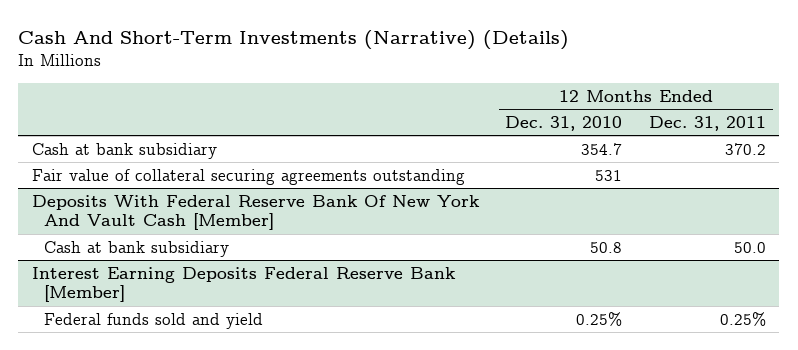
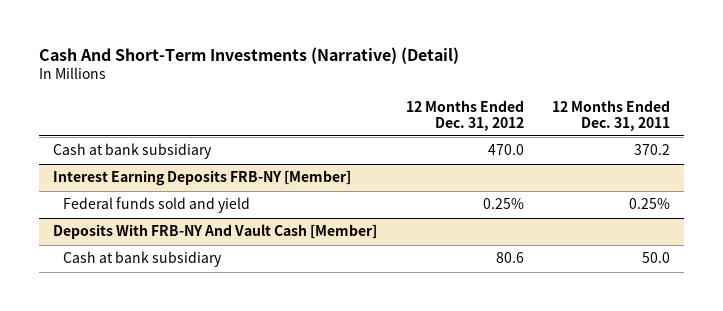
- Cash And Short-Term Investments (Narrative) (Details)
+ Cash And Short-Term Investments (Narrative) (Detail)
- | 12 Months Ended Dec. 31, 2010 | 12 Months Ended Dec. 31, 2011
+ | 12 Months Ended Dec. 31, 2012 | 12 Months Ended Dec. 31, 2011
- Fair value of collateral securing agreements outstanding | 531 |
- Deposits With Federal Reserve Bank Of New York And Vault Cash [Member]
- Cash at bank subsidiary | 50.8 | 50.0
- Interest Earning Deposits Federal Reserve Bank [Member]
+ Interest Earning Deposits FRB-NY [Member]
+ Deposits With FRB-NY And Vault Cash [Member]
+ Cash at bank subsidiary | 80.6 | 50.0

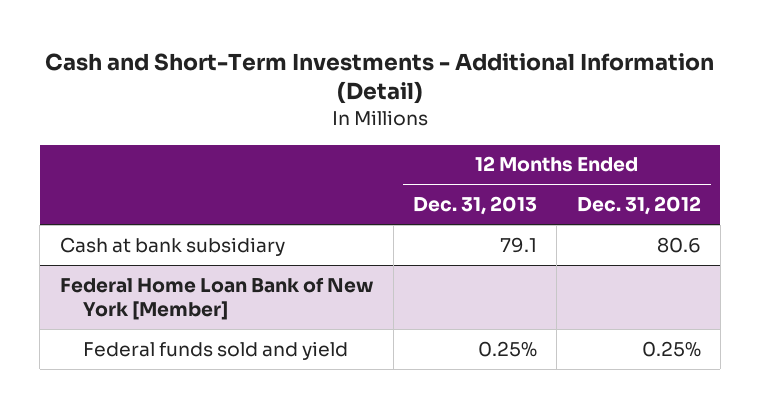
- Cash And Short-Term Investments (Narrative) (Detail)
+ Cash and Short-Term Investments - Additional Information (Detail)
- | 12 Months Ended Dec. 31, 2012 | 12 Months Ended Dec. 31, 2011
+ | 12 Months Ended Dec. 31, 2013 | 12 Months Ended Dec. 31, 2012
- Cash at bank subsidiary | 470.0 | 370.2
- Interest Earning Deposits FRB-NY [Member]
- Federal funds sold and yield | 0.25% | 0.25%
- Deposits With FRB-NY And Vault Cash [Member]
+ Federal Home Loan Bank of New York [Member]
+ Federal funds sold and yield | 0.25% | 0.25%

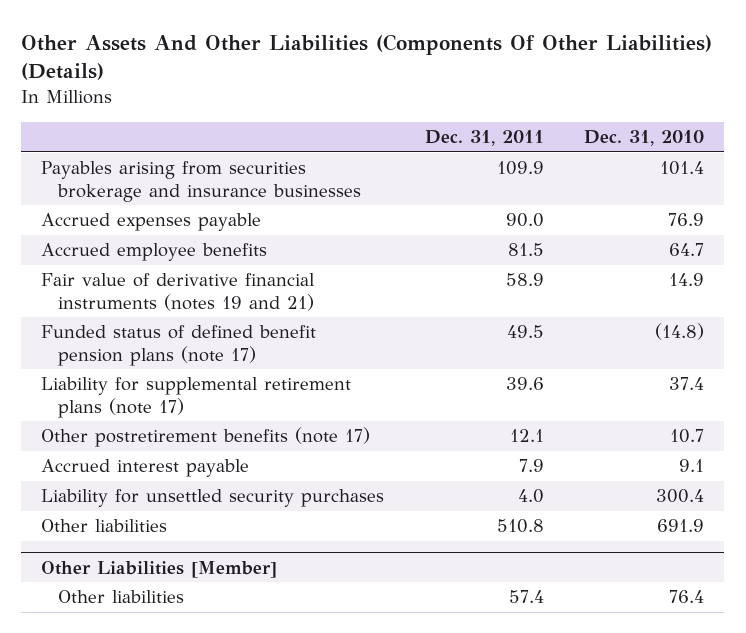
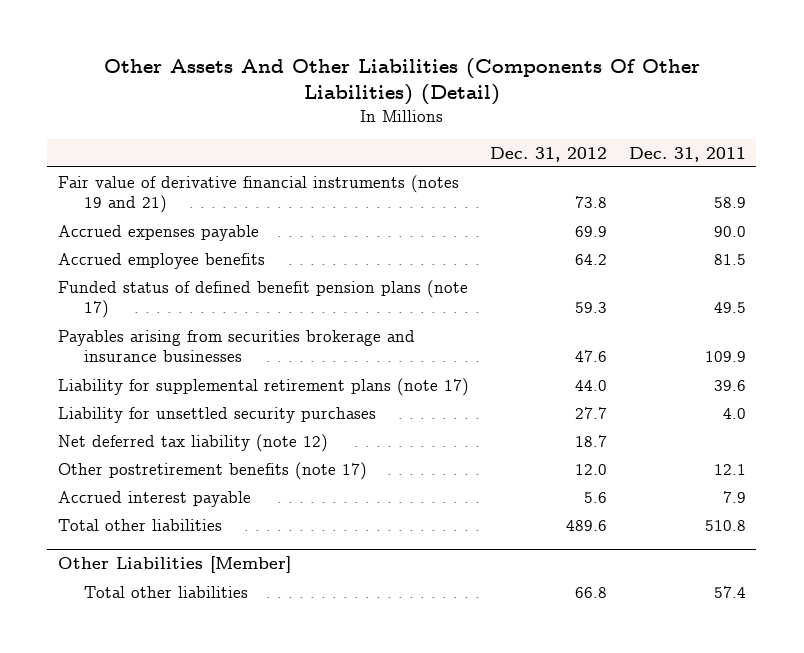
- Other Assets And Other Liabilities (Components Of Other Liabilities) (Details)
+ Other Assets And Other Liabilities (Components Of Other Liabilities) (Detail)
- | Dec. 31, 2011 | Dec. 31, 2010
+ | Dec. 31, 2012 | Dec. 31, 2011
moved up: Fair value of derivative financial instruments (notes 19 and 21) | 73.8 | 58.9
moved down: Payables arising from securities brokerage and insurance businesses | 47.6 | 109.9
moved up: Liability for unsettled security purchases | 27.7 | 4.0
+ Net deferred tax liability (note 12) | 18.7 |
- Other liabilities | 510.8 | 691.9
+ Total other liabilities | 489.6 | 510.8
@ Other Liabilities [Member]
- Other liabilities | 57.4 | 76.4
+ Total other liabilities | 66.8 | 57.4

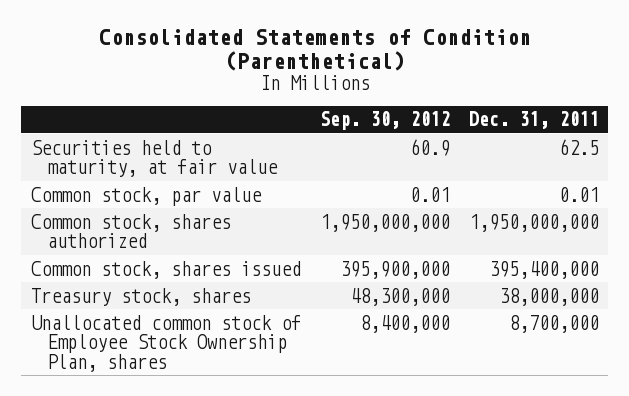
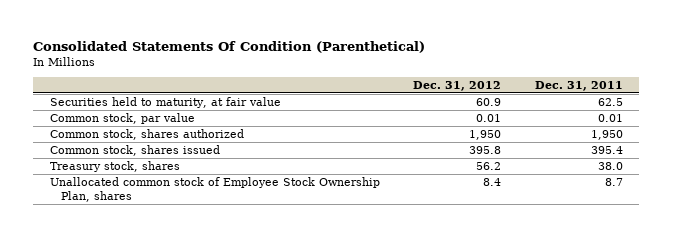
- Consolidated Statements of Condition (Parenthetical)
+ Consolidated Statements Of Condition (Parenthetical)
- | Sep. 30, 2012 | Dec. 31, 2011
+ | Dec. 31, 2012 | Dec. 31, 2011
- Common stock, shares authorized | 1,950,000,000 | 1,950,000,000
- Common stock, shares issued | 395,900,000 | 395,400,000
- Treasury stock, shares | 48,300,000 | 38,000,000
- Unallocated common stock of Employee Stock Ownership Plan, shares | 8,400,000 | 8,700,000
+ Common stock, shares authorized | 1,950 | 1,950
+ Common stock, shares issued | 395.8 | 395.4
+ Treasury stock, shares | 56.2 | 38.0
+ Unallocated common stock of Employee Stock Ownership Plan, shares | 8.4 | 8.7

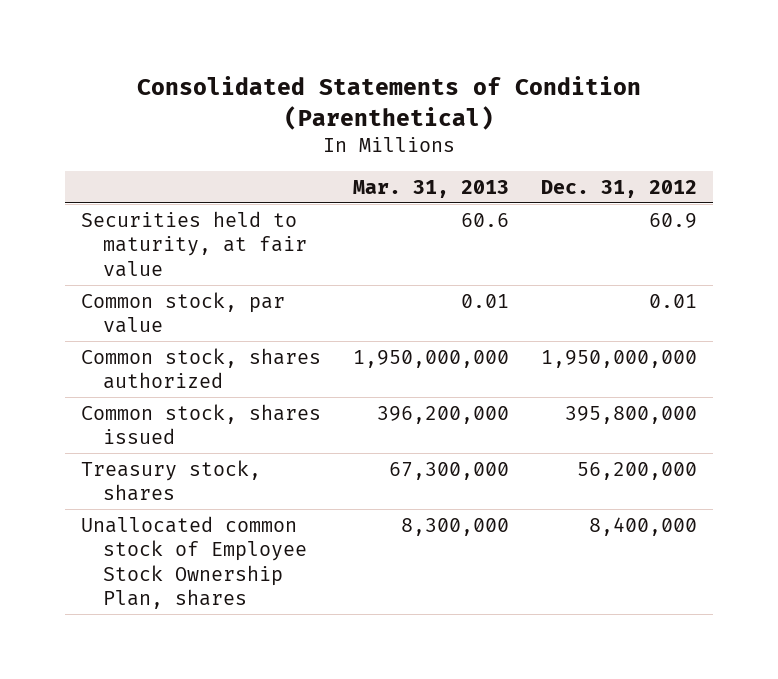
- Consolidated Statements Of Condition (Parenthetical)
+ Consolidated Statements of Condition (Parenthetical)
- | Dec. 31, 2012 | Dec. 31, 2011
+ | Mar. 31, 2013 | Dec. 31, 2012
- Common stock, shares authorized | 1,950 | 1,950
- Common stock, shares issued | 395.8 | 395.4
- Treasury stock, shares | 56.2 | 38.0
- Unallocated common stock of Employee Stock Ownership Plan, shares | 8.4 | 8.7
+ Common stock, shares authorized | 1,950,000,000 | 1,950,000,000
+ Common stock, shares issued | 396,200,000 | 395,800,000
+ Treasury stock, shares | 67,300,000 | 56,200,000
+ Unallocated common stock of Employee Stock Ownership Plan, shares | 8,300,000 | 8,400,000

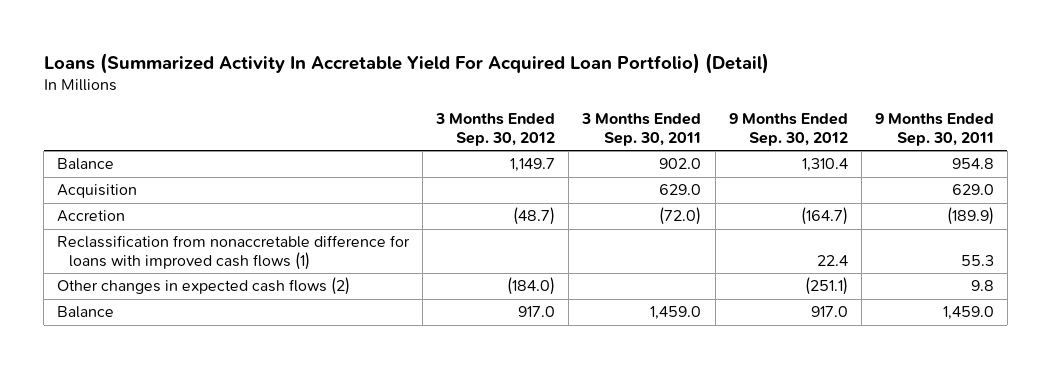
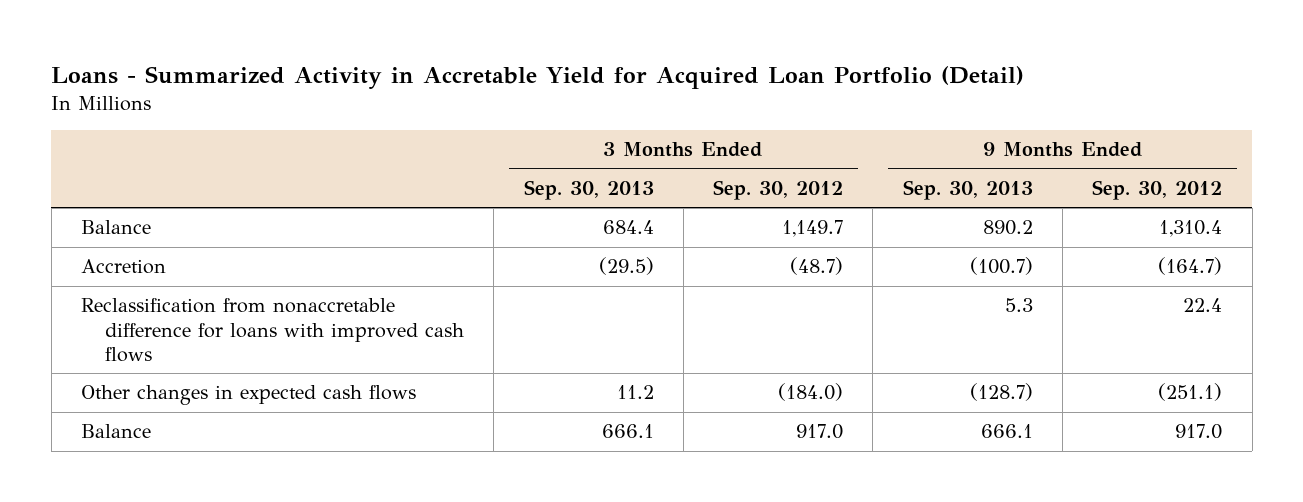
- Loans (Summarized Activity In Accretable Yield For Acquired Loan Portfolio) (Detail)
+ Loans - Summarized Activity in Accretable Yield for Acquired Loan Portfolio (Detail)
- | 3 Months Ended Sep. 30, 2012 | 3 Months Ended Sep. 30, 2011 | 9 Months Ended Sep. 30, 2012 | 9 Months Ended Sep. 30, 2011
+ | 3 Months Ended Sep. 30, 2013 | 3 Months Ended Sep. 30, 2012 | 9 Months Ended Sep. 30, 2013 | 9 Months Ended Sep. 30, 2012
- Acquisition | | 629.0 | | 629.0
- Reclassification from nonaccretable difference for loans with improved cash flows (1) | | | 22.4 | 55.3
- Other changes in expected cash flows (2) | (184.0) | | (251.1) | 9.8
+ Reclassification from nonaccretable difference for loans with improved cash flows | | | 5.3 | 22.4
+ Other changes in expected cash flows | 11.2 | (184.0) | (128.7) | (251.1)

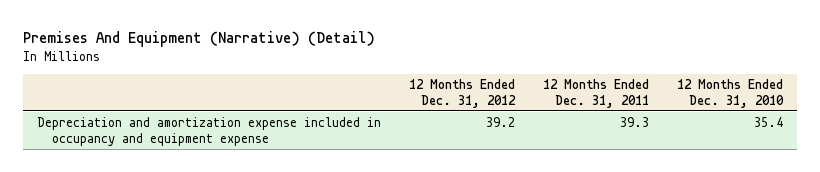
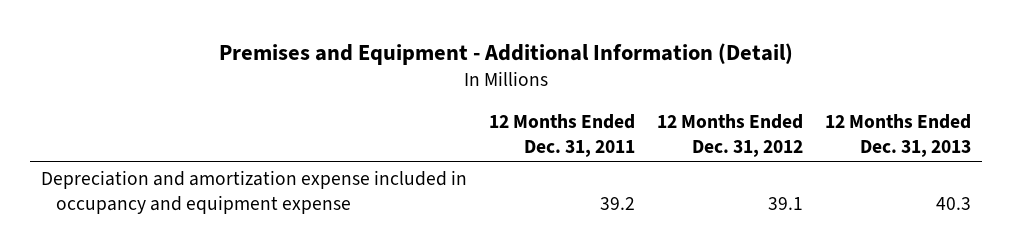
- Premises And Equipment (Narrative) (Detail)
+ Premises and Equipment - Additional Information (Detail)
- | 12 Months Ended Dec. 31, 2012 | 12 Months Ended Dec. 31, 2011 | 12 Months Ended Dec. 31, 2010
+ | 12 Months Ended Dec. 31, 2011 | 12 Months Ended Dec. 31, 2012 | 12 Months Ended Dec. 31, 2013
- Depreciation and amortization expense included in occupancy and equipment expense | 39.2 | 39.3 | 35.4
+ Depreciation and amortization expense included in occupancy and equipment expense | 39.2 | 39.1 | 40.3

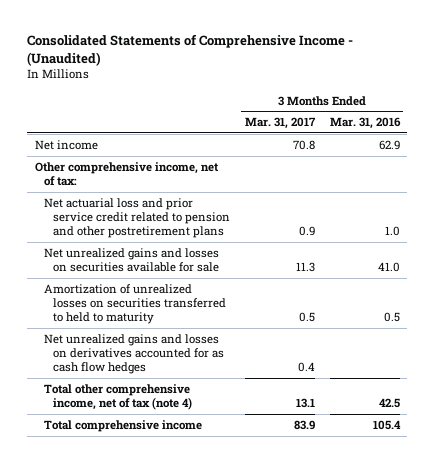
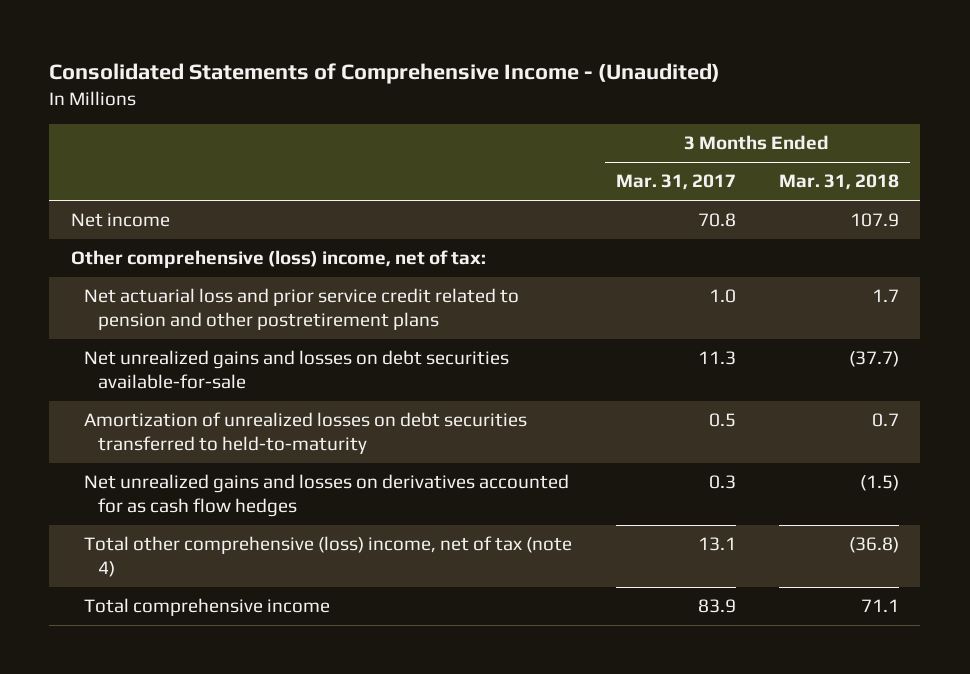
- | 3 Months Ended Mar. 31, 2017 | 3 Months Ended Mar. 31, 2016
+ | 3 Months Ended Mar. 31, 2017 | 3 Months Ended Mar. 31, 2018
- Other comprehensive income, net of tax:
- Net actuarial loss and prior service credit related to pension and other postretirement plans | 0.9 | 1.0
- Net unrealized gains and losses on securities available for sale | 11.3 | 41.0
- Amortization of unrealized losses on securities transferred to held to maturity | 0.5 | 0.5
- Net unrealized gains and losses on derivatives accounted for as cash flow hedges | 0.4 |
- Total other comprehensive income, net of tax (note 4) | 13.1 | 42.5
+ Other comprehensive (loss) income, net of tax:
+ Net actuarial loss and prior service credit related to pension and other postretirement plans | 1.0 | 1.7
+ Net unrealized gains and losses on debt securities available-for-sale | 11.3 | (37.7)
+ Amortization of unrealized losses on debt securities transferred to held-to-maturity | 0.5 | 0.7
+ Net unrealized gains and losses on derivatives accounted for as cash flow hedges | 0.3 | (1.5)
+ Total other comprehensive (loss) income, net of tax (note 4) | 13.1 | (36.8)

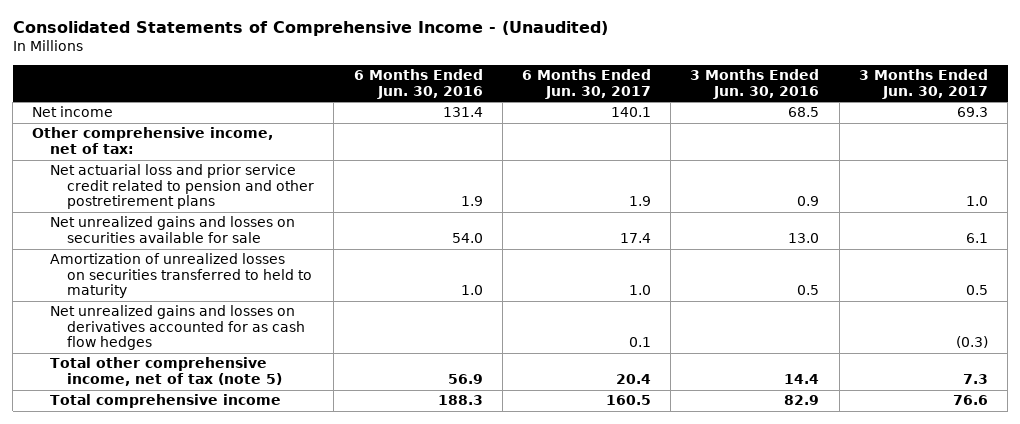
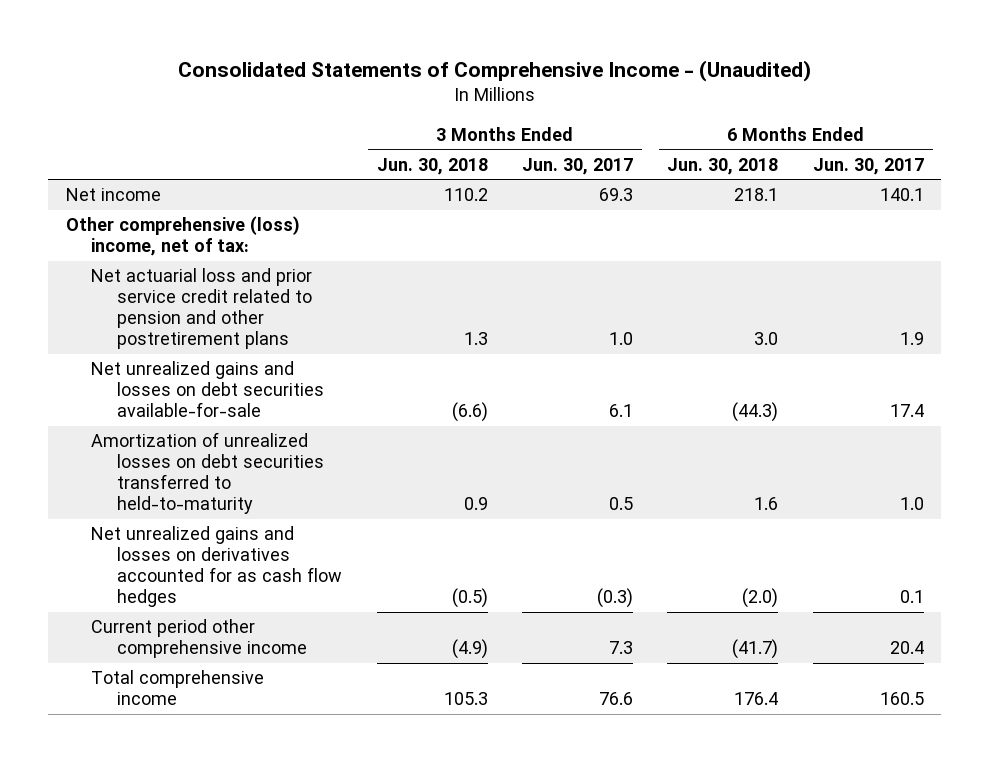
- | 6 Months Ended Jun. 30, 2016 | 6 Months Ended Jun. 30, 2017 | 3 Months Ended Jun. 30, 2016 | 3 Months Ended Jun. 30, 2017
+ | 3 Months Ended Jun. 30, 2018 | 3 Months Ended Jun. 30, 2017 | 6 Months Ended Jun. 30, 2018 | 6 Months Ended Jun. 30, 2017
- Other comprehensive income, net of tax:
+ Other comprehensive (loss) income, net of tax:
- Net unrealized gains and losses on securities available for sale | 54.0 | 17.4 | 13.0 | 6.1
- Amortization of unrealized losses on securities transferred to held to maturity | 1.0 | 1.0 | 0.5 | 0.5
+ Net unrealized gains and losses on debt securities available-for-sale | (6.6) | 6.1 | (44.3) | 17.4
+ Amortization of unrealized losses on debt securities transferred to held-to-maturity | 0.9 | 0.5 | 1.6 | 1.0
- Total other comprehensive income, net of tax (note 5) | 56.9 | 20.4 | 14.4 | 7.3
+ Current period other comprehensive income | (4.9) | 7.3 | (41.7) | 20.4

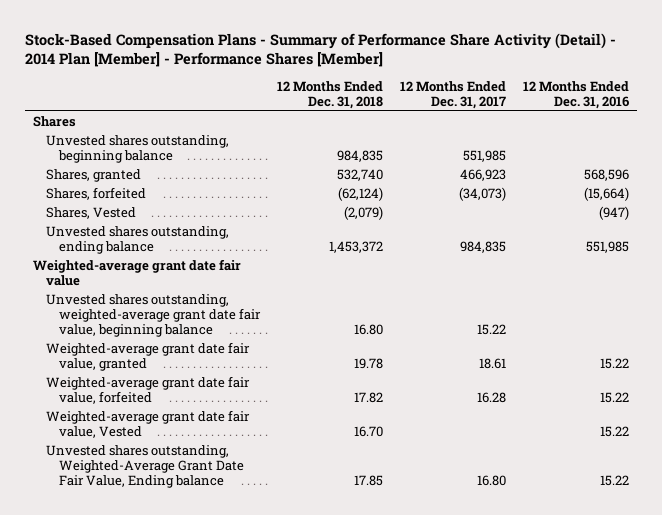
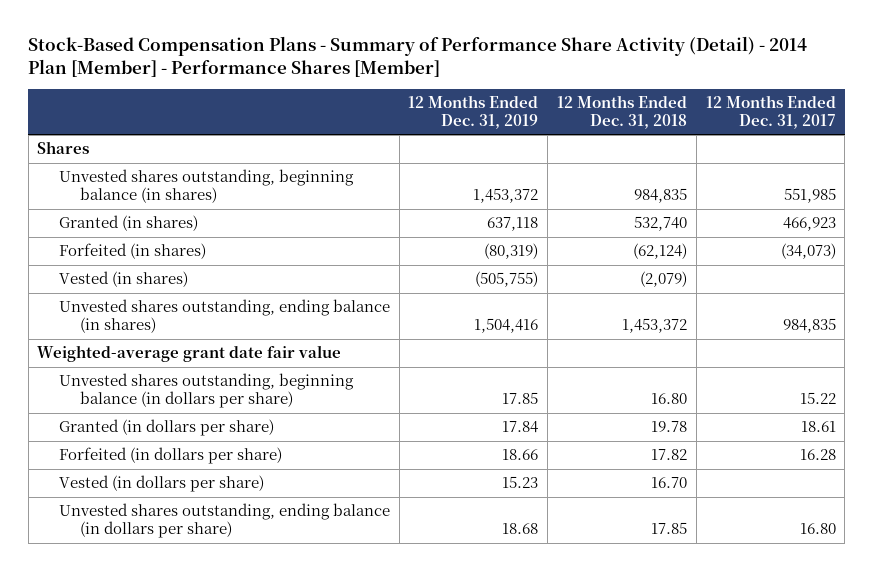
- | 12 Months Ended Dec. 31, 2018 | 12 Months Ended Dec. 31, 2017 | 12 Months Ended Dec. 31, 2016
+ | 12 Months Ended Dec. 31, 2019 | 12 Months Ended Dec. 31, 2018 | 12 Months Ended Dec. 31, 2017
- Unvested shares outstanding, beginning balance | 984,835 | 551,985 |
- Shares, granted | 532,740 | 466,923 | 568,596
- Shares, forfeited | (62,124) | (34,073) | (15,664)
- Shares, Vested | (2,079) | | (947)
- Unvested shares outstanding, ending balance | 1,453,372 | 984,835 | 551,985
+ Unvested shares outstanding, beginning balance (in shares) | 1,453,372 | 984,835 | 551,985
+ Granted (in shares) | 637,118 | 532,740 | 466,923
+ Forfeited (in shares) | (80,319) | (62,124) | (34,073)
+ Vested (in shares) | (505,755) | (2,079) |
+ Unvested shares outstanding, ending balance (in shares) | 1,504,416 | 1,453,372 | 984,835
- Unvested shares outstanding, weighted-average grant date fair value, beginning balance | 16.80 | 15.22 |
- Weighted-average grant date fair value, granted | 19.78 | 18.61 | 15.22
- Weighted-average grant date fair value, forfeited | 17.82 | 16.28 | 15.22
- Weighted-average grant date fair value, Vested | 16.70 | | 15.22
- Unvested shares outstanding, Weighted-Average Grant Date Fair Value, Ending balance | 17.85 | 16.80 | 15.22
+ Unvested shares outstanding, beginning balance (in dollars per share) | 17.85 | 16.80 | 15.22
+ Granted (in dollars per share) | 17.84 | 19.78 | 18.61
+ Forfeited (in dollars per share) | 18.66 | 17.82 | 16.28
+ Vested (in dollars per share) | 15.23 | 16.70 |
+ Unvested shares outstanding, ending balance (in dollars per share) | 18.68 | 17.85 | 16.80

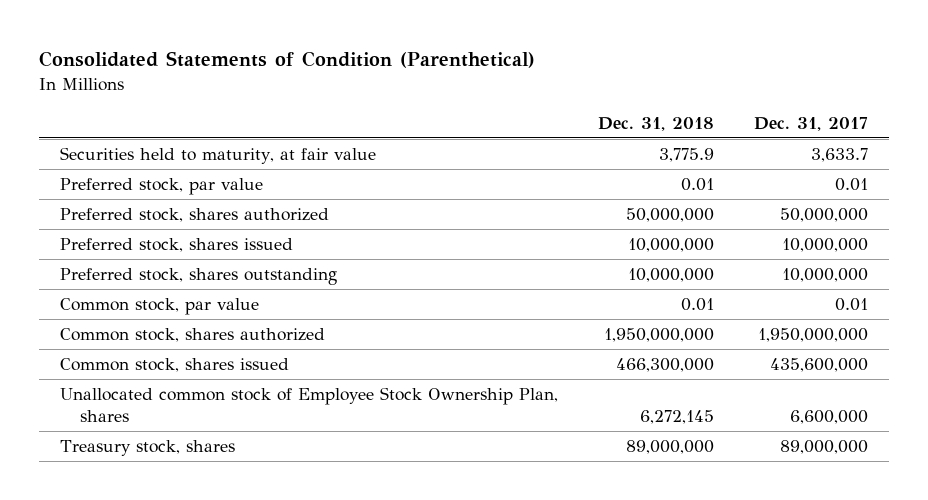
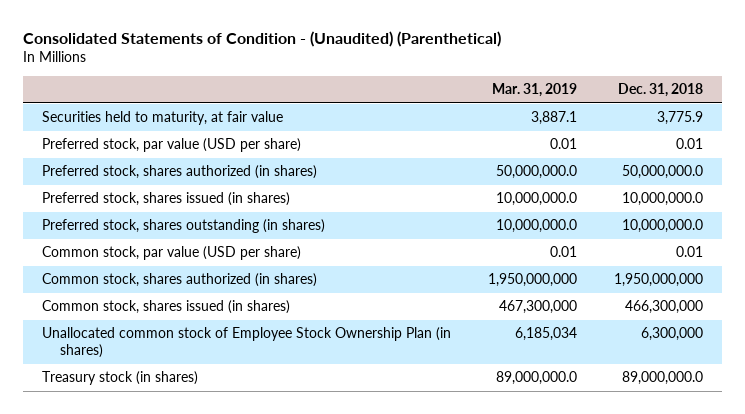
- Consolidated Statements of Condition (Parenthetical)
+ Consolidated Statements of Condition - (Unaudited) (Parenthetical)
- | Dec. 31, 2018 | Dec. 31, 2017
+ | Mar. 31, 2019 | Dec. 31, 2018
- Preferred stock, par value | 0.01 | 0.01
- Preferred stock, shares authorized | 50,000,000 | 50,000,000
- Preferred stock, shares issued | 10,000,000 | 10,000,000
- Preferred stock, shares outstanding | 10,000,000 | 10,000,000
- Common stock, par value | 0.01 | 0.01
- Common stock, shares authorized | 1,950,000,000 | 1,950,000,000
- Common stock, shares issued | 466,300,000 | 435,600,000
- Unallocated common stock of Employee Stock Ownership Plan, shares | 6,272,145 | 6,600,000
- Treasury stock, shares | 89,000,000 | 89,000,000
+ Preferred stock, par value (USD per share) | 0.01 | 0.01
+ Preferred stock, shares authorized (in shares) | 50,000,000.0 | 50,000,000.0
+ Preferred stock, shares issued (in shares) | 10,000,000.0 | 10,000,000.0
+ Preferred stock, shares outstanding (in shares) | 10,000,000.0 | 10,000,000.0
+ Common stock, par value (USD per share) | 0.01 | 0.01
+ Common stock, shares authorized (in shares) | 1,950,000,000 | 1,950,000,000
+ Common stock, shares issued (in shares) | 467,300,000 | 466,300,000
+ Unallocated common stock of Employee Stock Ownership Plan (in shares) | 6,185,034 | 6,300,000
+ Treasury stock (in shares) | 89,000,000.0 | 89,000,000.0

